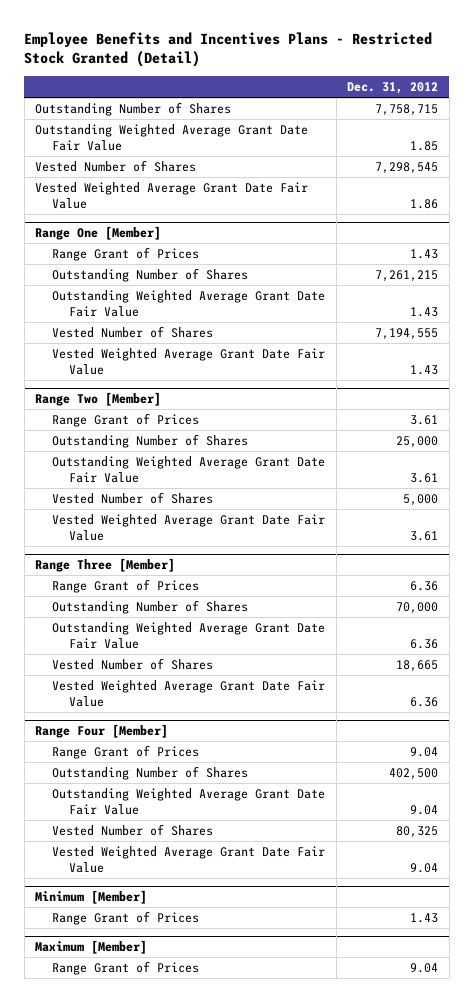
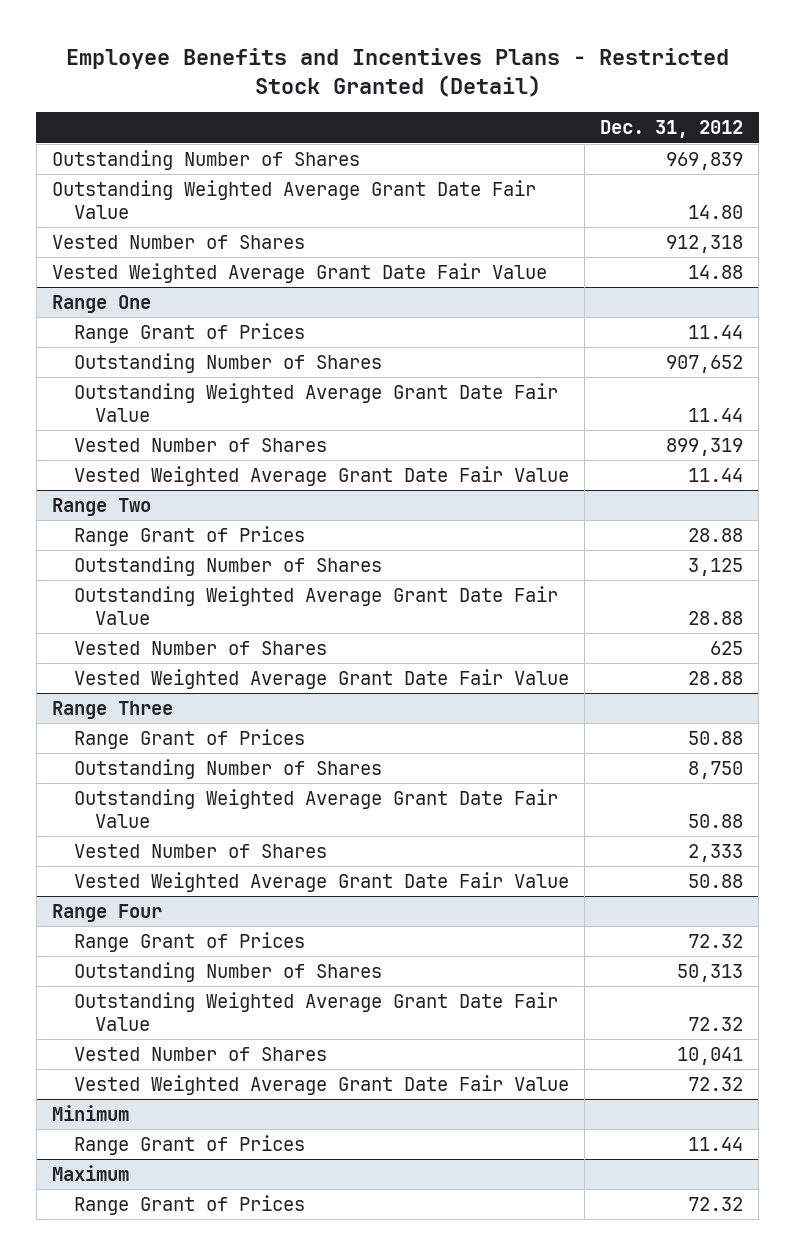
- Outstanding Number of Shares | 7,758,715
- Outstanding Weighted Average Grant Date Fair Value | 1.85
- Vested Number of Shares | 7,298,545
- Vested Weighted Average Grant Date Fair Value | 1.86
- Range One [Member]
- Range Grant of Prices | 1.43
- Outstanding Number of Shares | 7,261,215
- Outstanding Weighted Average Grant Date Fair Value | 1.43
- Vested Number of Shares | 7,194,555
- Vested Weighted Average Grant Date Fair Value | 1.43
- Range Two [Member]
- Range Grant of Prices | 3.61
- Outstanding Number of Shares | 25,000
- Outstanding Weighted Average Grant Date Fair Value | 3.61
- Vested Number of Shares | 5,000
- Vested Weighted Average Grant Date Fair Value | 3.61
- Range Three [Member]
- Range Grant of Prices | 6.36
- Outstanding Number of Shares | 70,000
- Outstanding Weighted Average Grant Date Fair Value | 6.36
- Vested Number of Shares | 18,665
- Vested Weighted Average Grant Date Fair Value | 6.36
- Range Four [Member]
- Range Grant of Prices | 9.04
- Outstanding Number of Shares | 402,500
- Outstanding Weighted Average Grant Date Fair Value | 9.04
- Vested Number of Shares | 80,325
- Vested Weighted Average Grant Date Fair Value | 9.04
- Minimum [Member]
- Range Grant of Prices | 1.43
- Maximum [Member]
- Range Grant of Prices | 9.04
+ Outstanding Number of Shares | 969,839
+ Outstanding Weighted Average Grant Date Fair Value | 14.80
+ Vested Number of Shares | 912,318
+ Vested Weighted Average Grant Date Fair Value | 14.88
+ Range One
+ Range Grant of Prices | 11.44
+ Outstanding Number of Shares | 907,652
+ Outstanding Weighted Average Grant Date Fair Value | 11.44
+ Vested Number of Shares | 899,319
+ Vested Weighted Average Grant Date Fair Value | 11.44
+ Range Two
+ Range Grant of Prices | 28.88
+ Outstanding Number of Shares | 3,125
+ Outstanding Weighted Average Grant Date Fair Value | 28.88
+ Vested Number of Shares | 625
+ Vested Weighted Average Grant Date Fair Value | 28.88
+ Range Three
+ Range Grant of Prices | 50.88
+ Outstanding Number of Shares | 8,750
+ Outstanding Weighted Average Grant Date Fair Value | 50.88
+ Vested Number of Shares | 2,333
+ Vested Weighted Average Grant Date Fair Value | 50.88
+ Range Four
+ Range Grant of Prices | 72.32
+ Outstanding Number of Shares | 50,313
+ Outstanding Weighted Average Grant Date Fair Value | 72.32
+ Vested Number of Shares | 10,041
+ Vested Weighted Average Grant Date Fair Value | 72.32
+ Minimum
+ Range Grant of Prices | 11.44
+ Maximum
+ Range Grant of Prices | 72.32

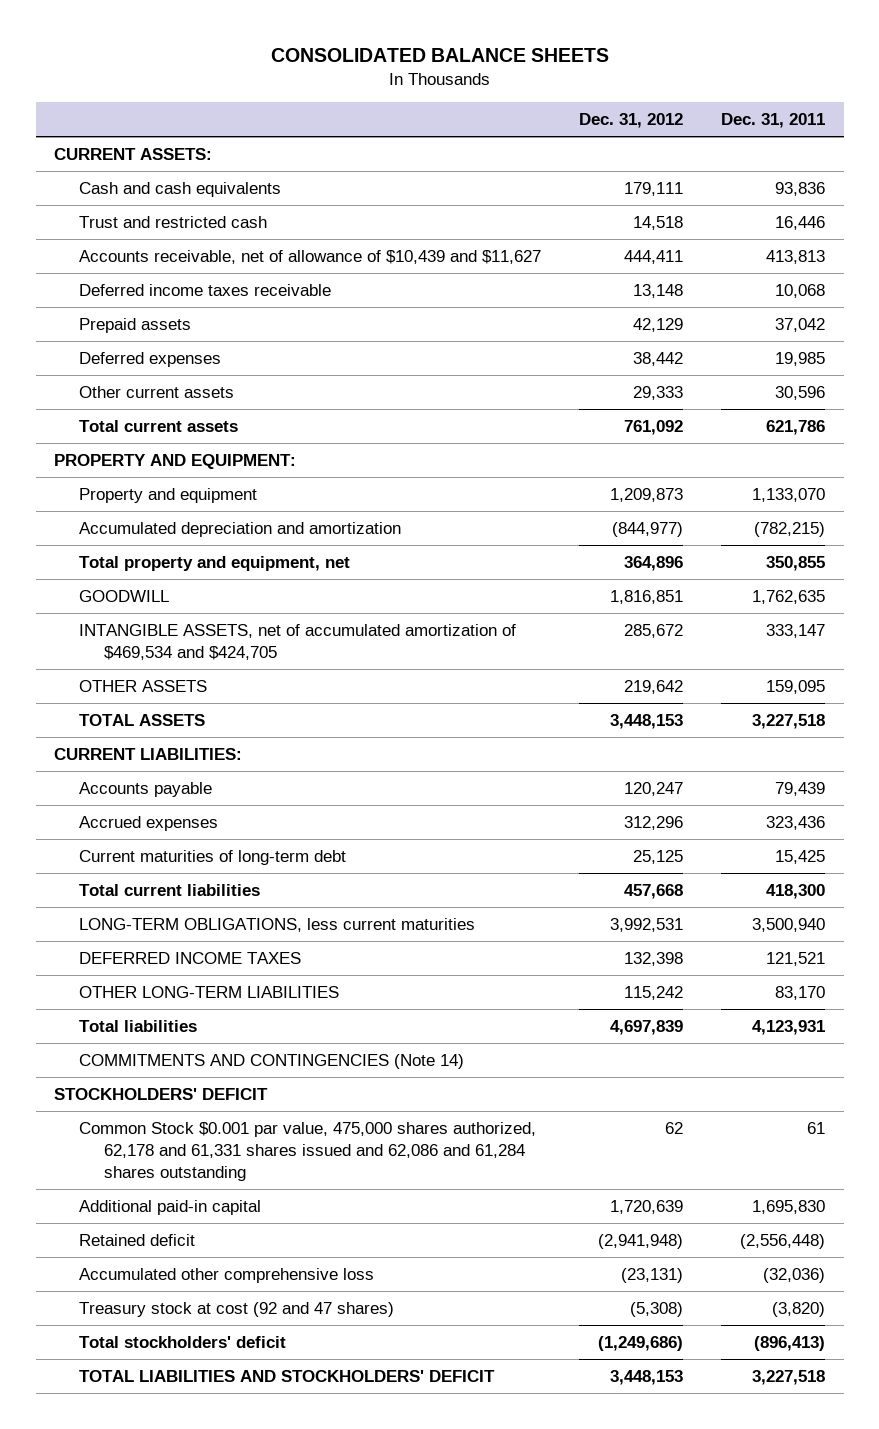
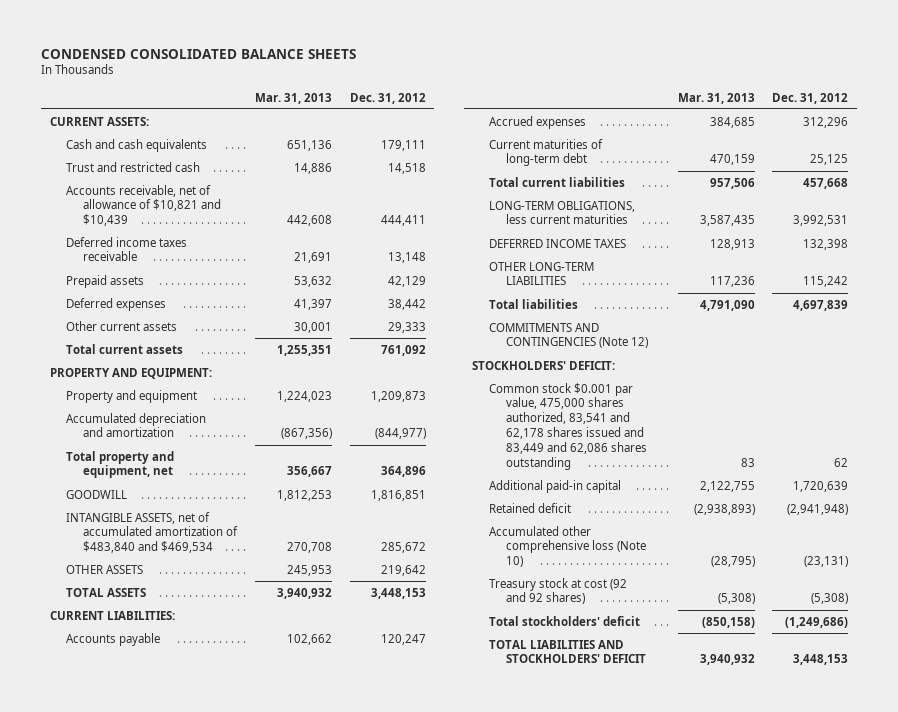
- CONSOLIDATED BALANCE SHEETS
+ CONDENSED CONSOLIDATED BALANCE SHEETS
- | Dec. 31, 2012 | Dec. 31, 2011
+ | Mar. 31, 2013 | Dec. 31, 2012
- Accounts receivable, net of allowance of $10,439 and $11,627 | 444,411 | 413,813
+ Accounts receivable, net of allowance of $10,821 and $10,439 | 442,608 | 444,411
- INTANGIBLE ASSETS, net of accumulated amortization of $469,534 and $424,705 | 285,672 | 333,147
+ INTANGIBLE ASSETS, net of accumulated amortization of $483,840 and $469,534 | 270,708 | 285,672
- COMMITMENTS AND CONTINGENCIES (Note 14)
- STOCKHOLDERS' DEFICIT
- Common Stock $0.001 par value, 475,000 shares authorized, 62,178 and 61,331 shares issued and 62,086 and 61,284 shares outstanding | 62 | 61
+ COMMITMENTS AND CONTINGENCIES (Note 12)
+ STOCKHOLDERS' DEFICIT:
+ Common stock $0.001 par value, 475,000 shares authorized, 83,541 and 62,178 shares issued and 83,449 and 62,086 shares outstanding | 83 | 62
- Accumulated other comprehensive loss | (23,131) | (32,036)
- Treasury stock at cost (92 and 47 shares) | (5,308) | (3,820)
+ Accumulated other comprehensive loss (Note 10) | (28,795) | (23,131)
+ Treasury stock at cost (92 and 92 shares) | (5,308) | (5,308)

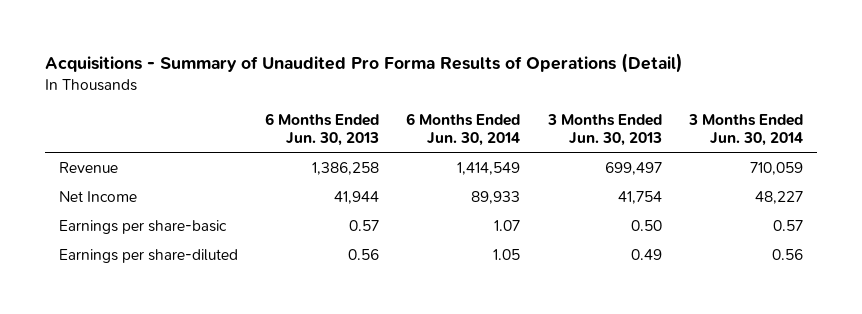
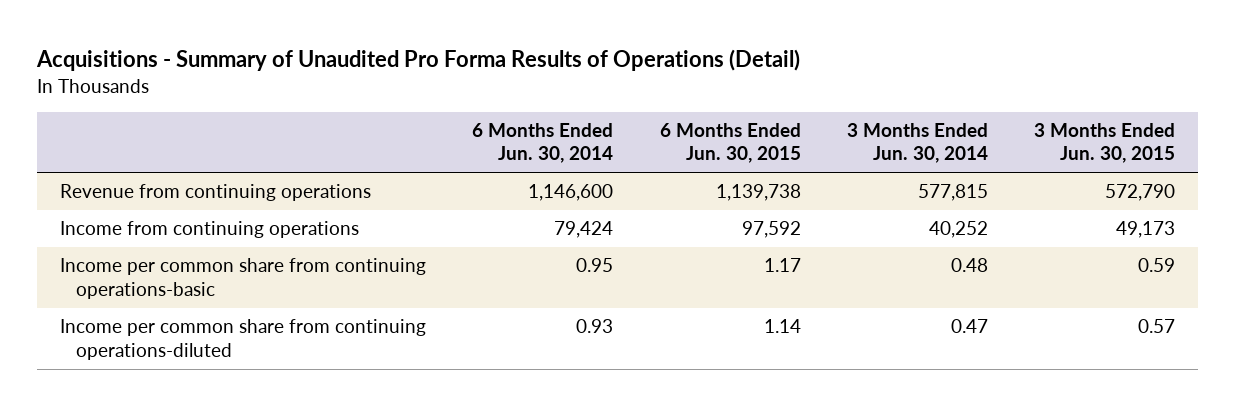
- | 6 Months Ended Jun. 30, 2013 | 6 Months Ended Jun. 30, 2014 | 3 Months Ended Jun. 30, 2013 | 3 Months Ended Jun. 30, 2014
+ | 6 Months Ended Jun. 30, 2014 | 6 Months Ended Jun. 30, 2015 | 3 Months Ended Jun. 30, 2014 | 3 Months Ended Jun. 30, 2015
- Revenue | 1,386,258 | 1,414,549 | 699,497 | 710,059
- Net Income | 41,944 | 89,933 | 41,754 | 48,227
- Earnings per share-basic | 0.57 | 1.07 | 0.50 | 0.57
- Earnings per share-diluted | 0.56 | 1.05 | 0.49 | 0.56
+ Revenue from continuing operations | 1,146,600 | 1,139,738 | 577,815 | 572,790
+ Income from continuing operations | 79,424 | 97,592 | 40,252 | 49,173
+ Income per common share from continuing operations-basic | 0.95 | 1.17 | 0.48 | 0.59
+ Income per common share from continuing operations-diluted | 0.93 | 1.14 | 0.47 | 0.57

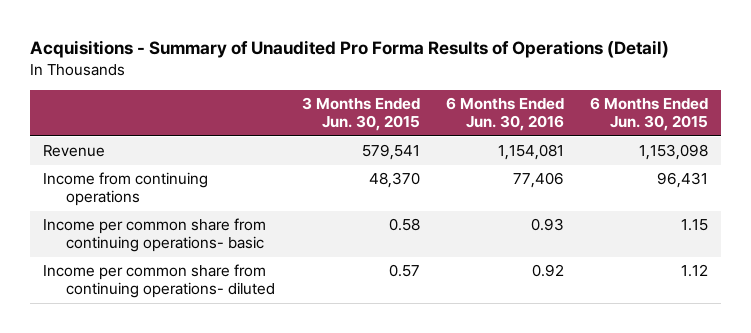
- | 6 Months Ended Jun. 30, 2014 | 6 Months Ended Jun. 30, 2015 | 3 Months Ended Jun. 30, 2014 | 3 Months Ended Jun. 30, 2015
+ | 3 Months Ended Jun. 30, 2015 | 6 Months Ended Jun. 30, 2016 | 6 Months Ended Jun. 30, 2015
- Revenue from continuing operations | 1,146,600 | 1,139,738 | 577,815 | 572,790
- Income from continuing operations | 79,424 | 97,592 | 40,252 | 49,173
- Income per common share from continuing operations-basic | 0.95 | 1.17 | 0.48 | 0.59
- Income per common share from continuing operations-diluted | 0.93 | 1.14 | 0.47 | 0.57
+ Revenue | 579,541 | 1,154,081 | 1,153,098
+ Income from continuing operations | 48,370 | 77,406 | 96,431
+ Income per common share from continuing operations- basic | 0.58 | 0.93 | 1.15
+ Income per common share from continuing operations- diluted | 0.57 | 0.92 | 1.12

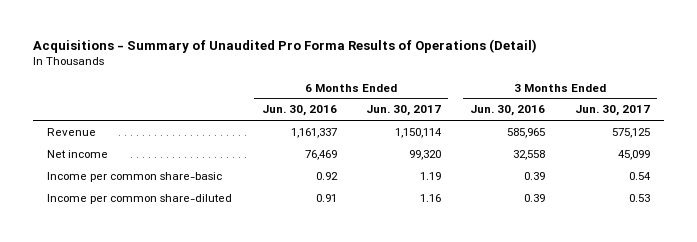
- | 3 Months Ended Jun. 30, 2015 | 6 Months Ended Jun. 30, 2016 | 6 Months Ended Jun. 30, 2015
+ | 6 Months Ended Jun. 30, 2016 | 6 Months Ended Jun. 30, 2017 | 3 Months Ended Jun. 30, 2016 | 3 Months Ended Jun. 30, 2017
- Revenue | 579,541 | 1,154,081 | 1,153,098
- Income from continuing operations | 48,370 | 77,406 | 96,431
- Income per common share from continuing operations- basic | 0.58 | 0.93 | 1.15
- Income per common share from continuing operations- diluted | 0.57 | 0.92 | 1.12
+ Revenue | 1,161,337 | 1,150,114 | 585,965 | 575,125
+ Net income | 76,469 | 99,320 | 32,558 | 45,099
+ Income per common share-basic | 0.92 | 1.19 | 0.39 | 0.54
+ Income per common share-diluted | 0.91 | 1.16 | 0.39 | 0.53

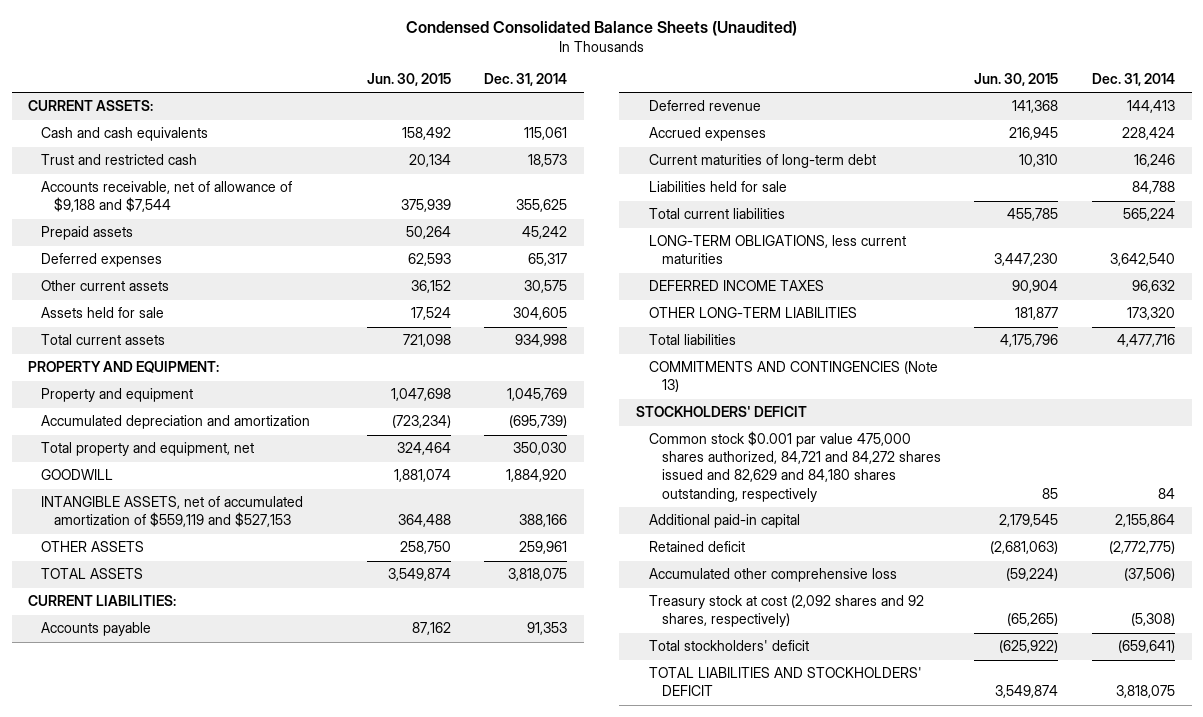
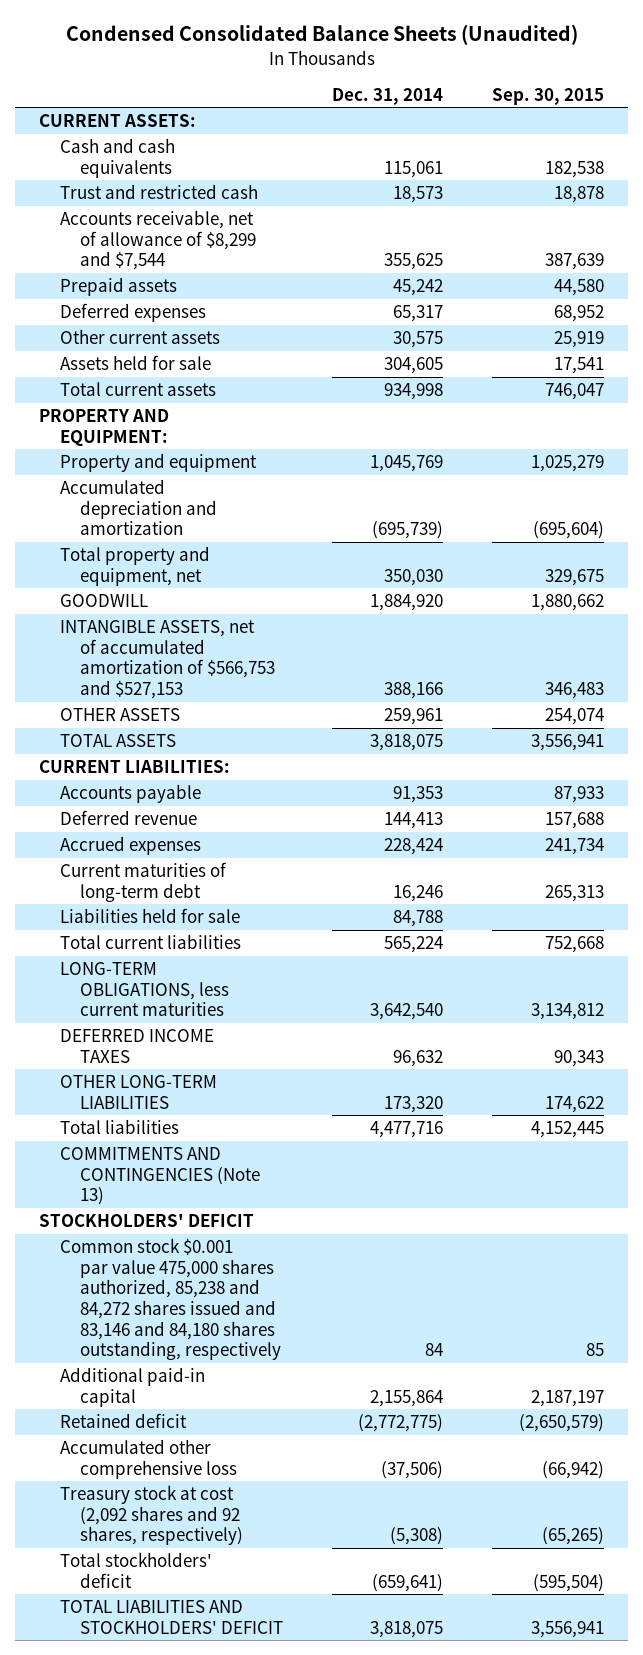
- | Jun. 30, 2015 | Dec. 31, 2014
+ | Dec. 31, 2014 | Sep. 30, 2015
- Accounts receivable, net of allowance of $9,188 and $7,544 | 375,939 | 355,625
+ Accounts receivable, net of allowance of $8,299 and $7,544 | 355,625 | 387,639
- INTANGIBLE ASSETS, net of accumulated amortization of $559,119 and $527,153 | 364,488 | 388,166
+ INTANGIBLE ASSETS, net of accumulated amortization of $566,753 and $527,153 | 388,166 | 346,483
- Common stock $0.001 par value 475,000 shares authorized, 84,721 and 84,272 shares issued and 82,629 and 84,180 shares outstanding, respectively | 85 | 84
+ Common stock $0.001 par value 475,000 shares authorized, 85,238 and 84,272 shares issued and 83,146 and 84,180 shares outstanding, respectively | 84 | 85

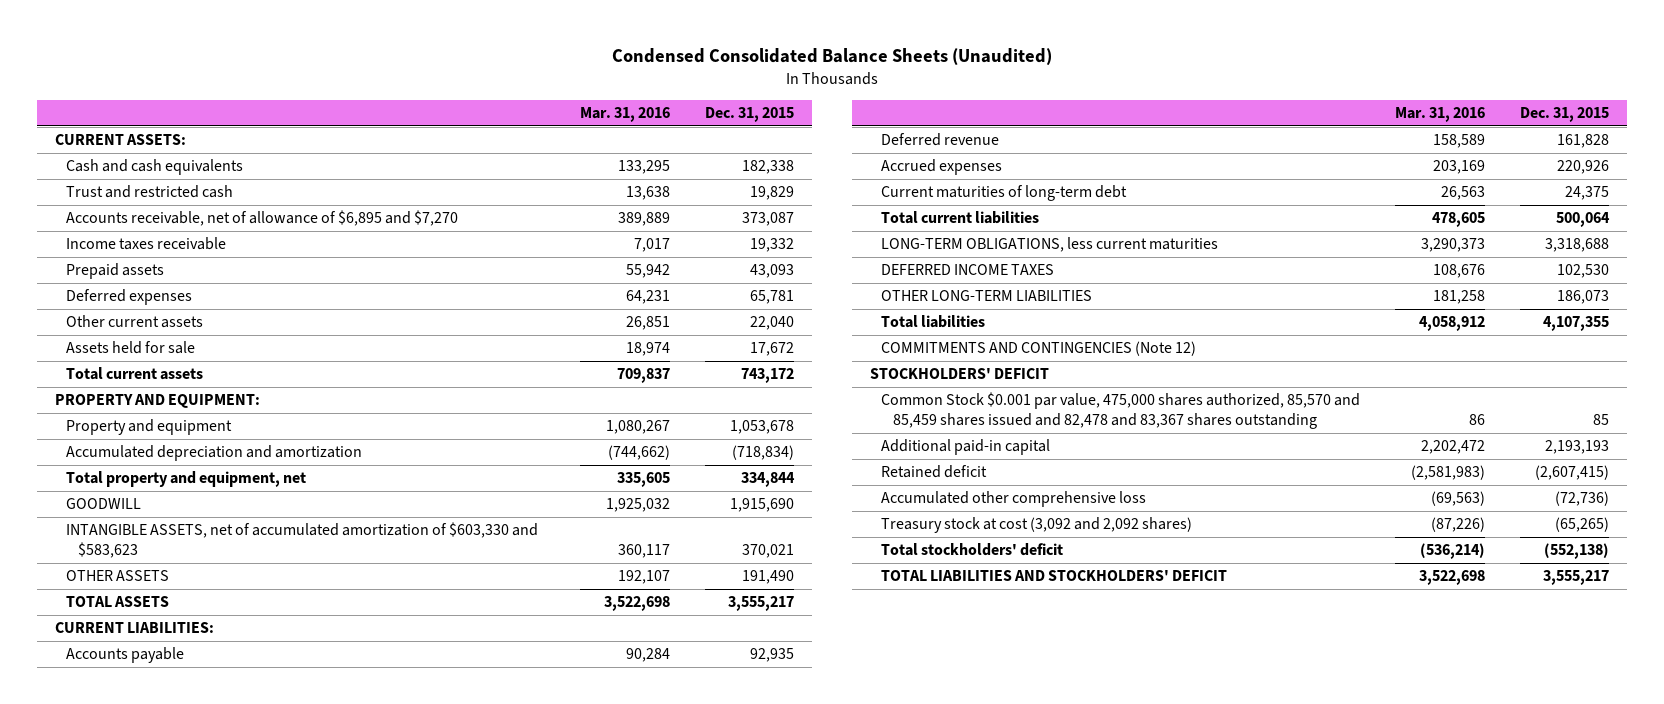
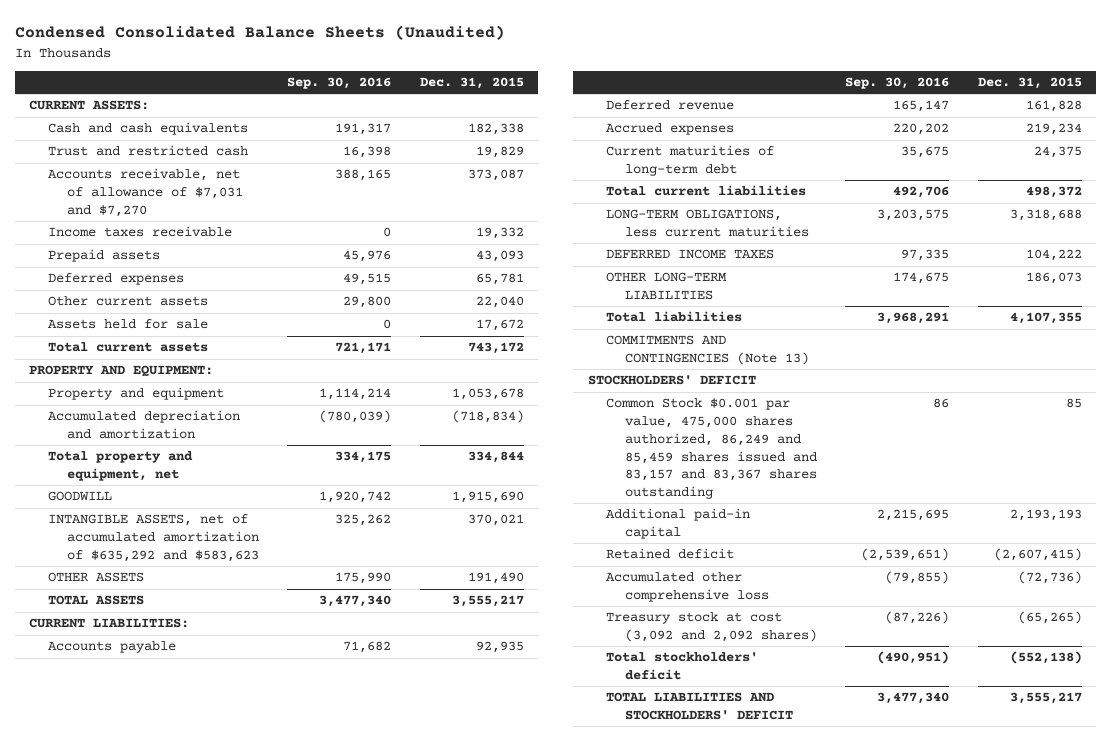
- | Mar. 31, 2016 | Dec. 31, 2015
+ | Sep. 30, 2016 | Dec. 31, 2015
- Accounts receivable, net of allowance of $6,895 and $7,270 | 389,889 | 373,087
+ Accounts receivable, net of allowance of $7,031 and $7,270 | 388,165 | 373,087
- INTANGIBLE ASSETS, net of accumulated amortization of $603,330 and $583,623 | 360,117 | 370,021
+ INTANGIBLE ASSETS, net of accumulated amortization of $635,292 and $583,623 | 325,262 | 370,021
- Accrued expenses | 203,169 | 220,926
+ Accrued expenses | 220,202 | 219,234
- Total current liabilities | 478,605 | 500,064
+ Total current liabilities | 492,706 | 498,372
- DEFERRED INCOME TAXES | 108,676 | 102,530
+ DEFERRED INCOME TAXES | 97,335 | 104,222
- COMMITMENTS AND CONTINGENCIES (Note 12)
+ COMMITMENTS AND CONTINGENCIES (Note 13)
- Common Stock $0.001 par value, 475,000 shares authorized, 85,570 and 85,459 shares issued and 82,478 and 83,367 shares outstanding | 86 | 85
+ Common Stock $0.001 par value, 475,000 shares authorized, 86,249 and 85,459 shares issued and 83,157 and 83,367 shares outstanding | 86 | 85

